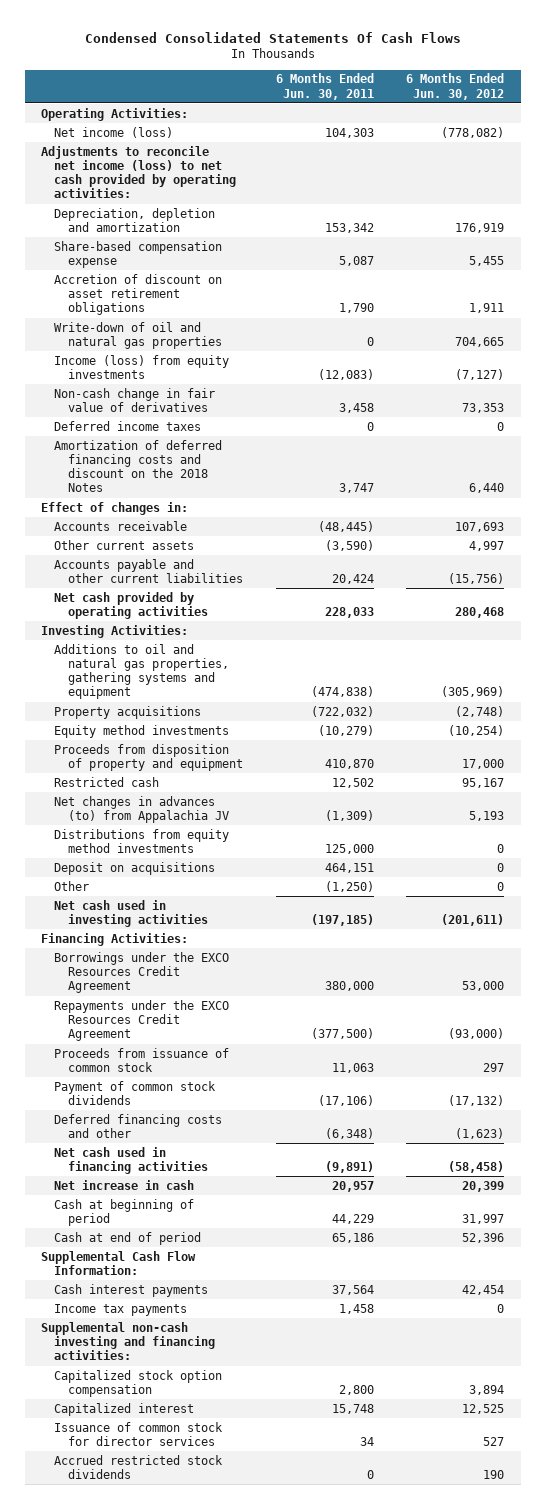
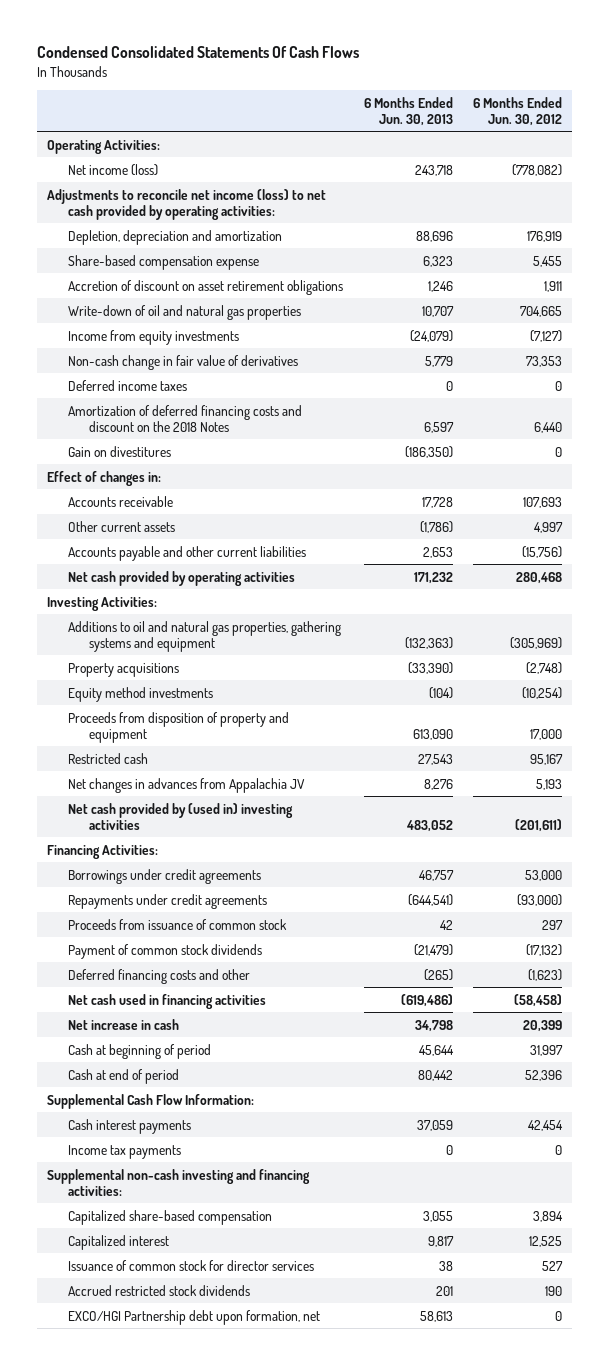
- | 6 Months Ended Jun. 30, 2011 | 6 Months Ended Jun. 30, 2012
+ | 6 Months Ended Jun. 30, 2013 | 6 Months Ended Jun. 30, 2012
- Depreciation, depletion and amortization | 153,342 | 176,919
+ Depletion, depreciation and amortization | 88,696 | 176,919
- Income (loss) from equity investments | (12,083) | (7,127)
+ Income from equity investments | (24,079) | (7,127)
+ Gain on divestitures | (186,350) | 0
- Net changes in advances (to) from Appalachia JV | (1,309) | 5,193
- Distributions from equity method investments | 125,000 | 0
- Deposit on acquisitions | 464,151 | 0
- Other | (1,250) | 0
- Net cash used in investing activities | (197,185) | (201,611)
+ Net changes in advances from Appalachia JV | 8,276 | 5,193
+ Net cash provided by (used in) investing activities | 483,052 | (201,611)
- Borrowings under the EXCO Resources Credit Agreement | 380,000 | 53,000
- Repayments under the EXCO Resources Credit Agreement | (377,500) | (93,000)
+ Borrowings under credit agreements | 46,757 | 53,000
+ Repayments under credit agreements | (644,541) | (93,000)
- Capitalized stock option compensation | 2,800 | 3,894
+ Capitalized share-based compensation | 3,055 | 3,894
+ EXCO/HGI Partnership debt upon formation, net | 58,613 | 0

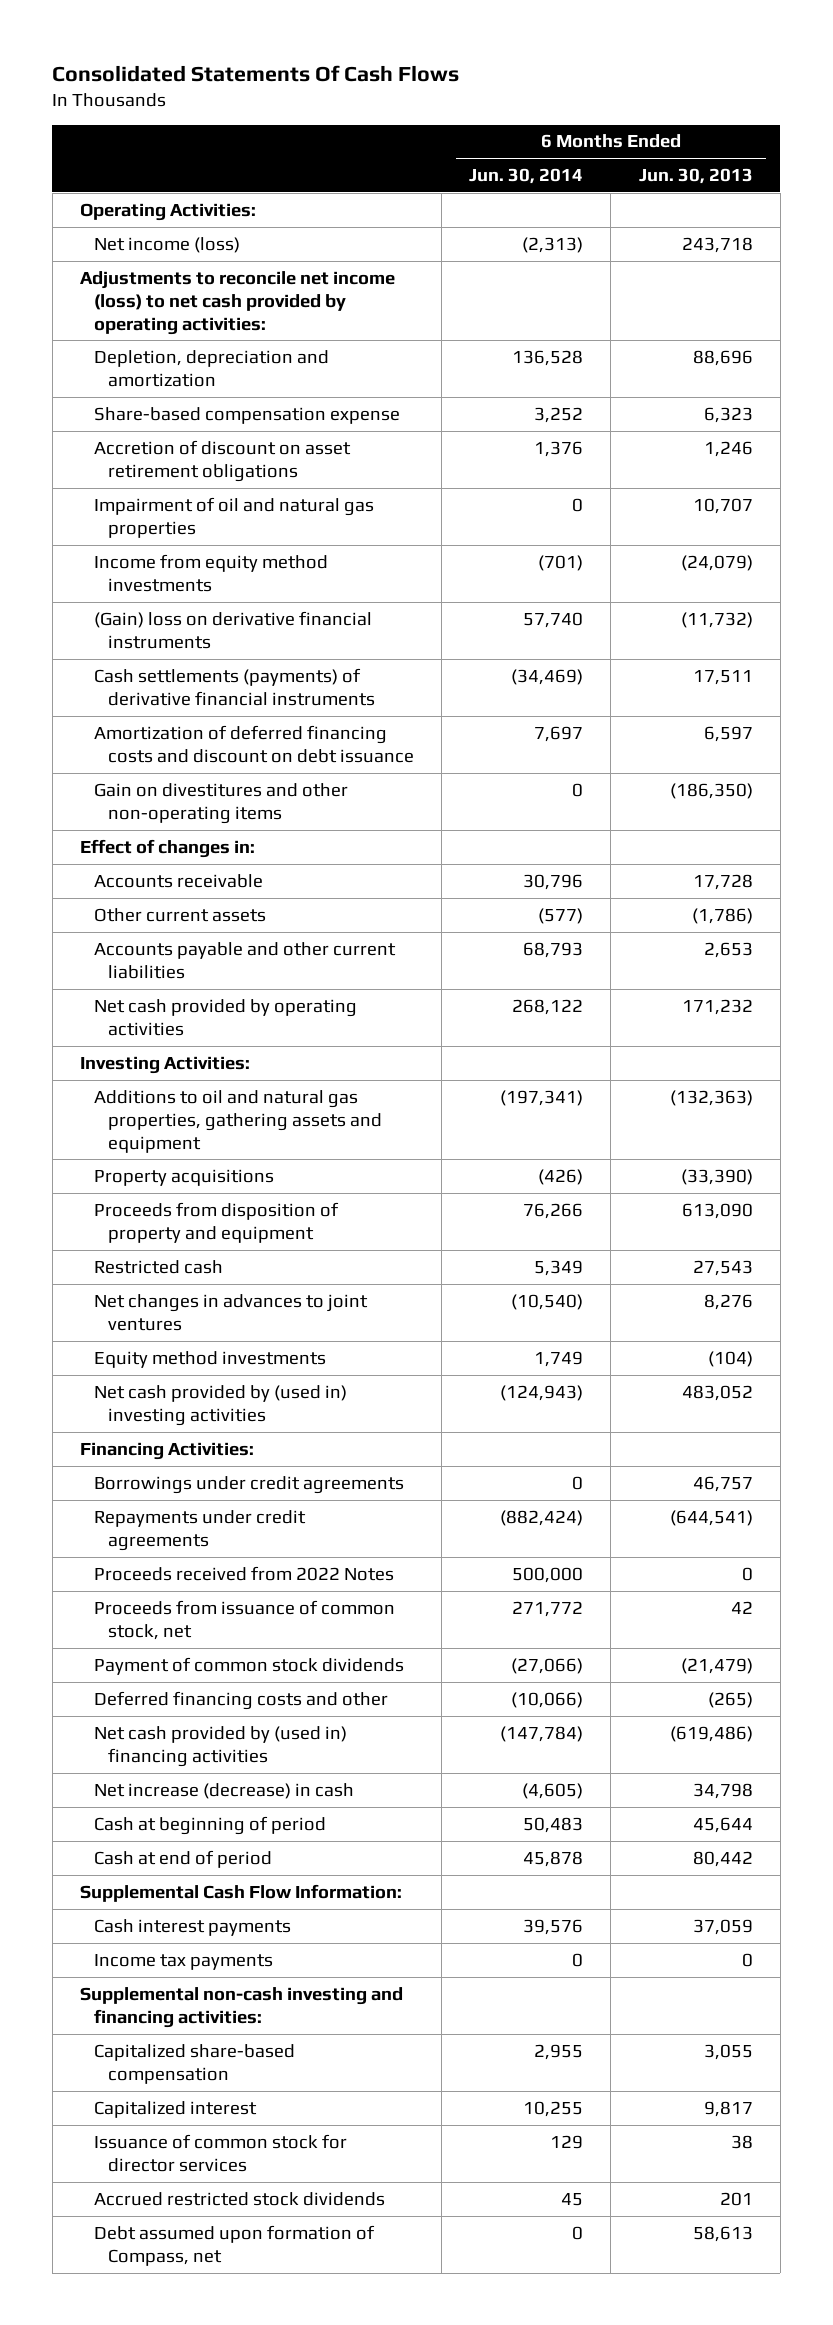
- Condensed Consolidated Statements Of Cash Flows
+ Consolidated Statements Of Cash Flows
- | 6 Months Ended Jun. 30, 2013 | 6 Months Ended Jun. 30, 2012
+ | 6 Months Ended Jun. 30, 2014 | 6 Months Ended Jun. 30, 2013
- Write-down of oil and natural gas properties | 10,707 | 704,665
- Income from equity investments | (24,079) | (7,127)
- Non-cash change in fair value of derivatives | 5,779 | 73,353
- Deferred income taxes | 0 | 0
- Amortization of deferred financing costs and discount on the 2018 Notes | 6,597 | 6,440
- Gain on divestitures | (186,350) | 0
+ Impairment of oil and natural gas properties | 0 | 10,707
+ Income from equity method investments | (701) | (24,079)
+ (Gain) loss on derivative financial instruments | 57,740 | (11,732)
+ Cash settlements (payments) of derivative financial instruments | (34,469) | 17,511
+ Amortization of deferred financing costs and discount on debt issuance | 7,697 | 6,597
+ Gain on divestitures and other non-operating items | 0 | (186,350)
- Additions to oil and natural gas properties, gathering systems and equipment | (132,363) | (305,969)
+ Additions to oil and natural gas properties, gathering assets and equipment | (197,341) | (132,363)
- Net changes in advances from Appalachia JV | 8,276 | 5,193
+ Net changes in advances to joint ventures | (10,540) | 8,276
moved down: Equity method investments | 1,749 | (104)
- Proceeds from issuance of common stock | 42 | 297
+ Proceeds received from 2022 Notes | 500,000 | 0
+ Proceeds from issuance of common stock, net | 271,772 | 42
- Net cash used in financing activities | (619,486) | (58,458)
- Net increase in cash | 34,798 | 20,399
+ Net cash provided by (used in) financing activities | (147,784) | (619,486)
+ Net increase (decrease) in cash | (4,605) | 34,798
- EXCO/HGI Partnership debt upon formation, net | 58,613 | 0
+ Debt assumed upon formation of Compass, net | 0 | 58,613

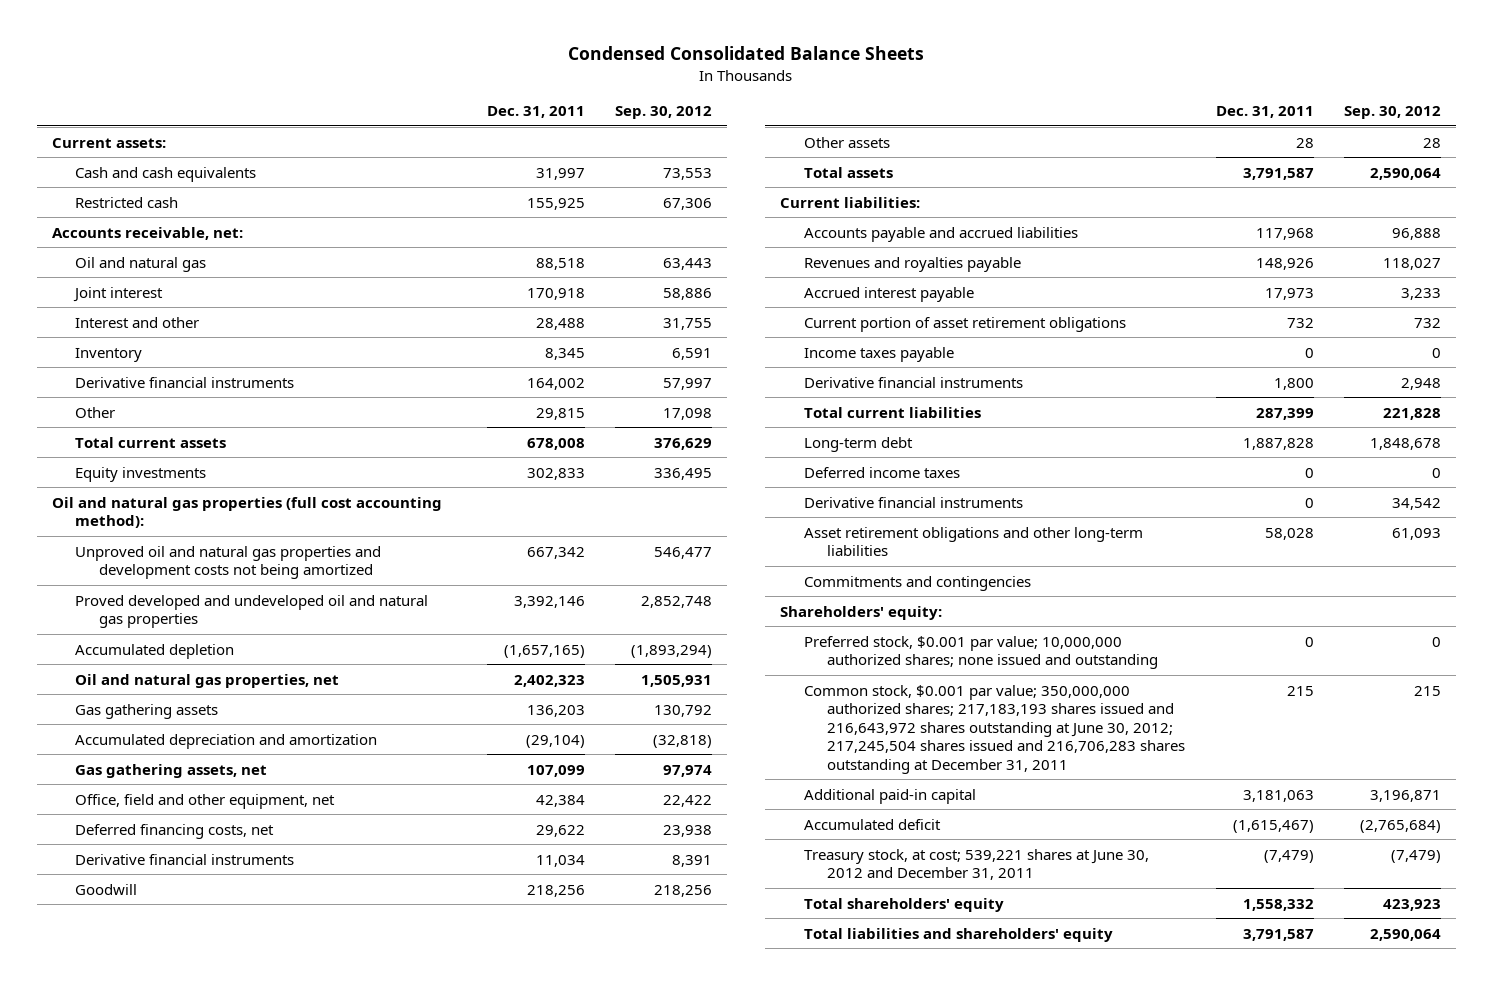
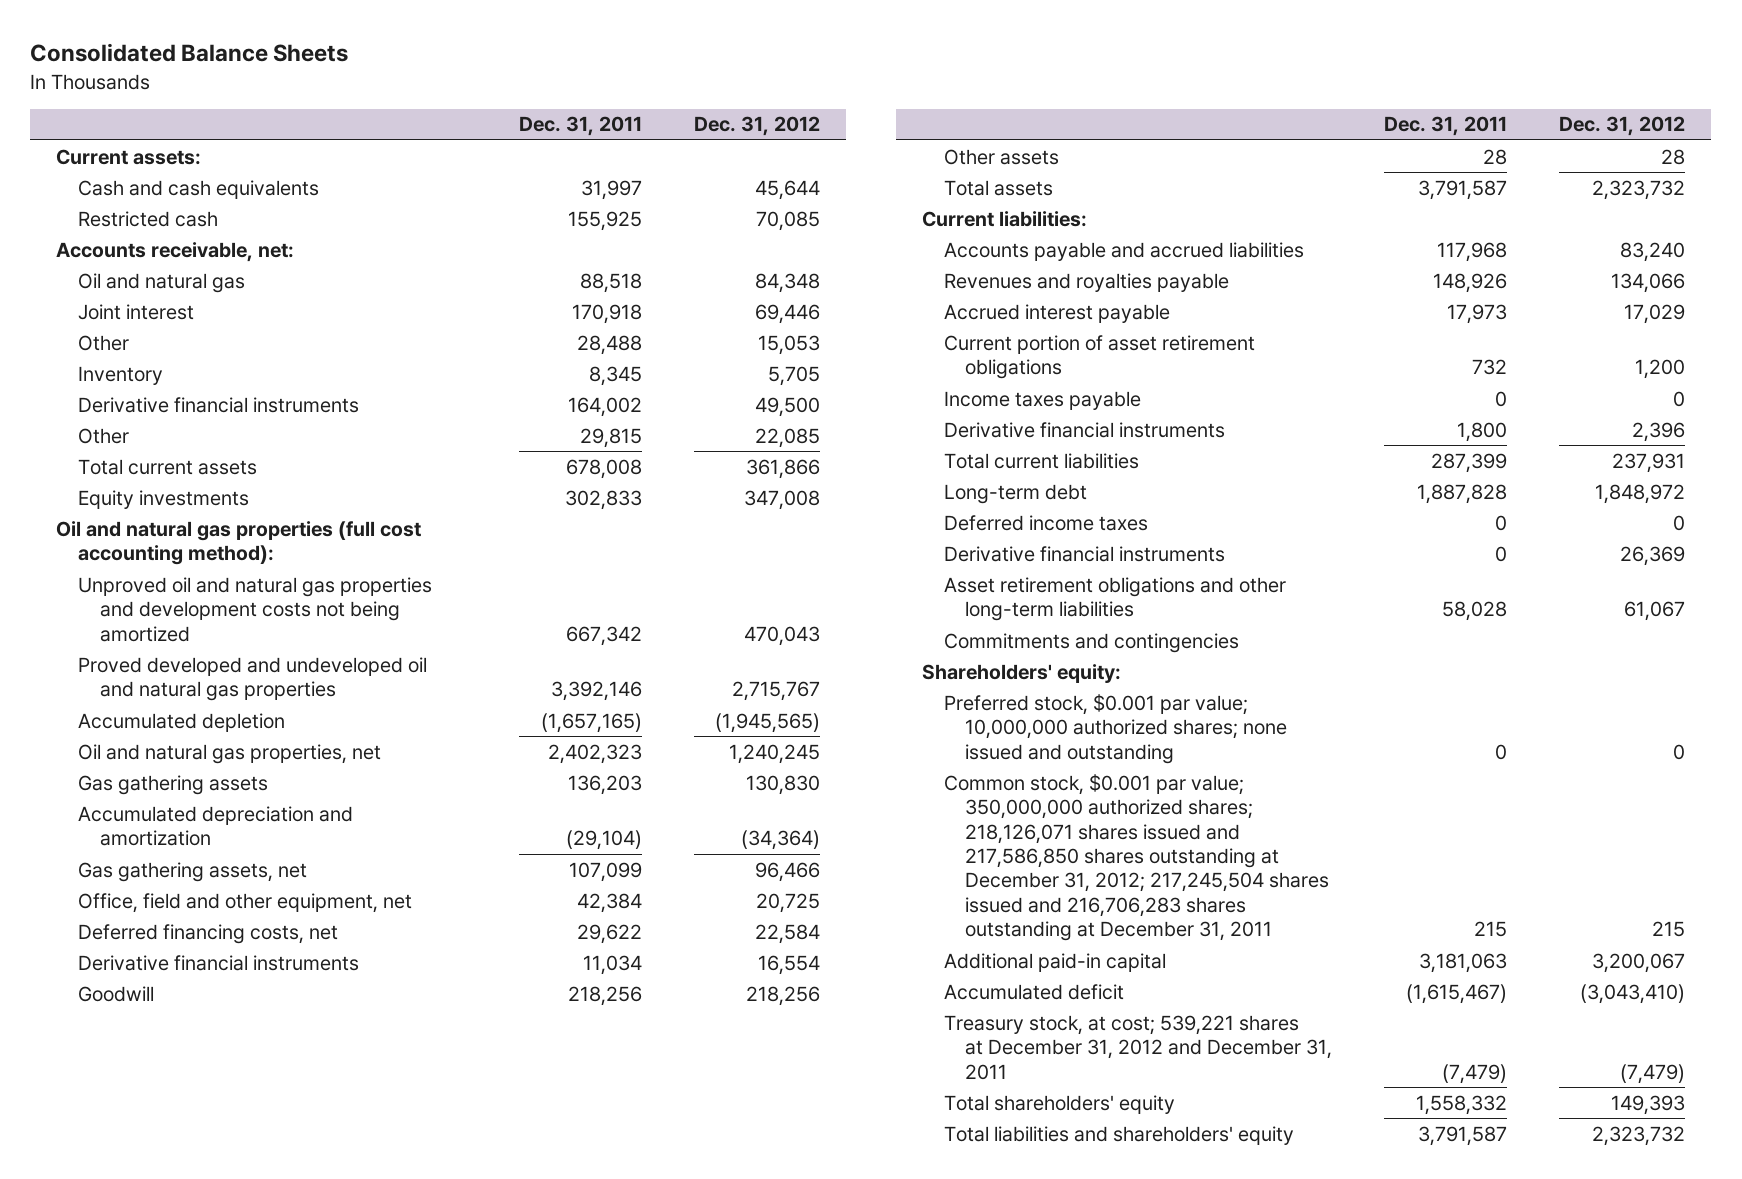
- Condensed Consolidated Balance Sheets
+ Consolidated Balance Sheets
- | Dec. 31, 2011 | Sep. 30, 2012
+ | Dec. 31, 2011 | Dec. 31, 2012
- Interest and other | 28,488 | 31,755
+ Other | 28,488 | 15,053
- Common stock, $0.001 par value; 350,000,000 authorized shares; 217,183,193 shares issued and 216,643,972 shares outstanding at June 30, 2012; 217,245,504 shares issued and 216,706,283 shares outstanding at December 31, 2011 | 215 | 215
+ Common stock, $0.001 par value; 350,000,000 authorized shares; 218,126,071 shares issued and 217,586,850 shares outstanding at December 31, 2012; 217,245,504 shares issued and 216,706,283 shares outstanding at December 31, 2011 | 215 | 215
- Treasury stock, at cost; 539,221 shares at June 30, 2012 and December 31, 2011 | (7,479) | (7,479)
+ Treasury stock, at cost; 539,221 shares at December 31, 2012 and December 31, 2011 | (7,479) | (7,479)

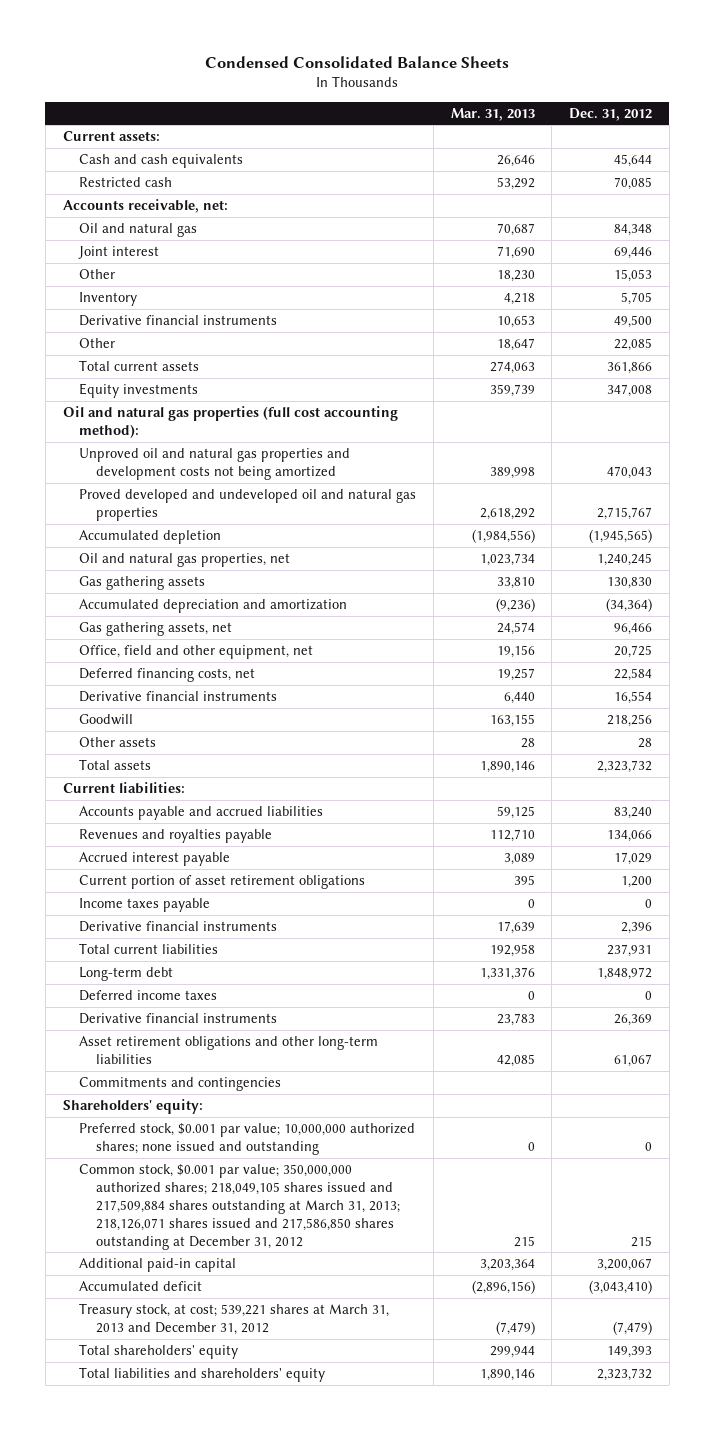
- Consolidated Balance Sheets
+ Condensed Consolidated Balance Sheets
- | Dec. 31, 2011 | Dec. 31, 2012
+ | Mar. 31, 2013 | Dec. 31, 2012
- Common stock, $0.001 par value; 350,000,000 authorized shares; 218,126,071 shares issued and 217,586,850 shares outstanding at December 31, 2012; 217,245,504 shares issued and 216,706,283 shares outstanding at December 31, 2011 | 215 | 215
+ Common stock, $0.001 par value; 350,000,000 authorized shares; 218,049,105 shares issued and 217,509,884 shares outstanding at March 31, 2013; 218,126,071 shares issued and 217,586,850 shares outstanding at December 31, 2012 | 215 | 215
- Treasury stock, at cost; 539,221 shares at December 31, 2012 and December 31, 2011 | (7,479) | (7,479)
+ Treasury stock, at cost; 539,221 shares at March 31, 2013 and December 31, 2012 | (7,479) | (7,479)

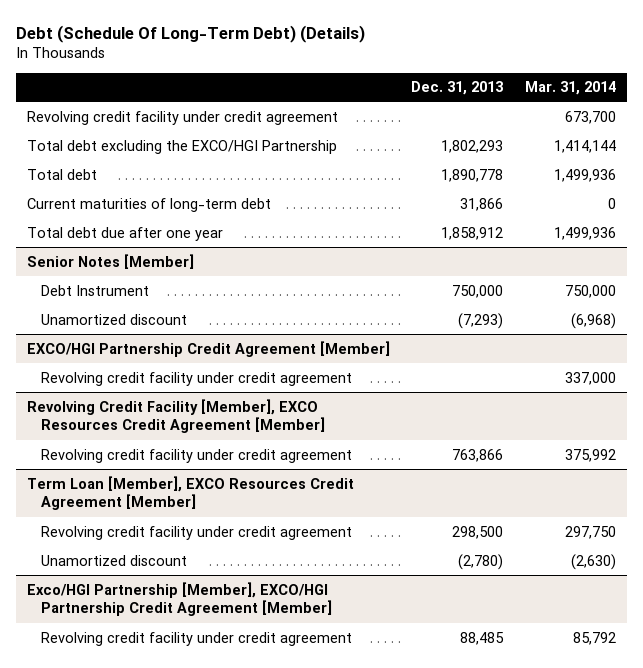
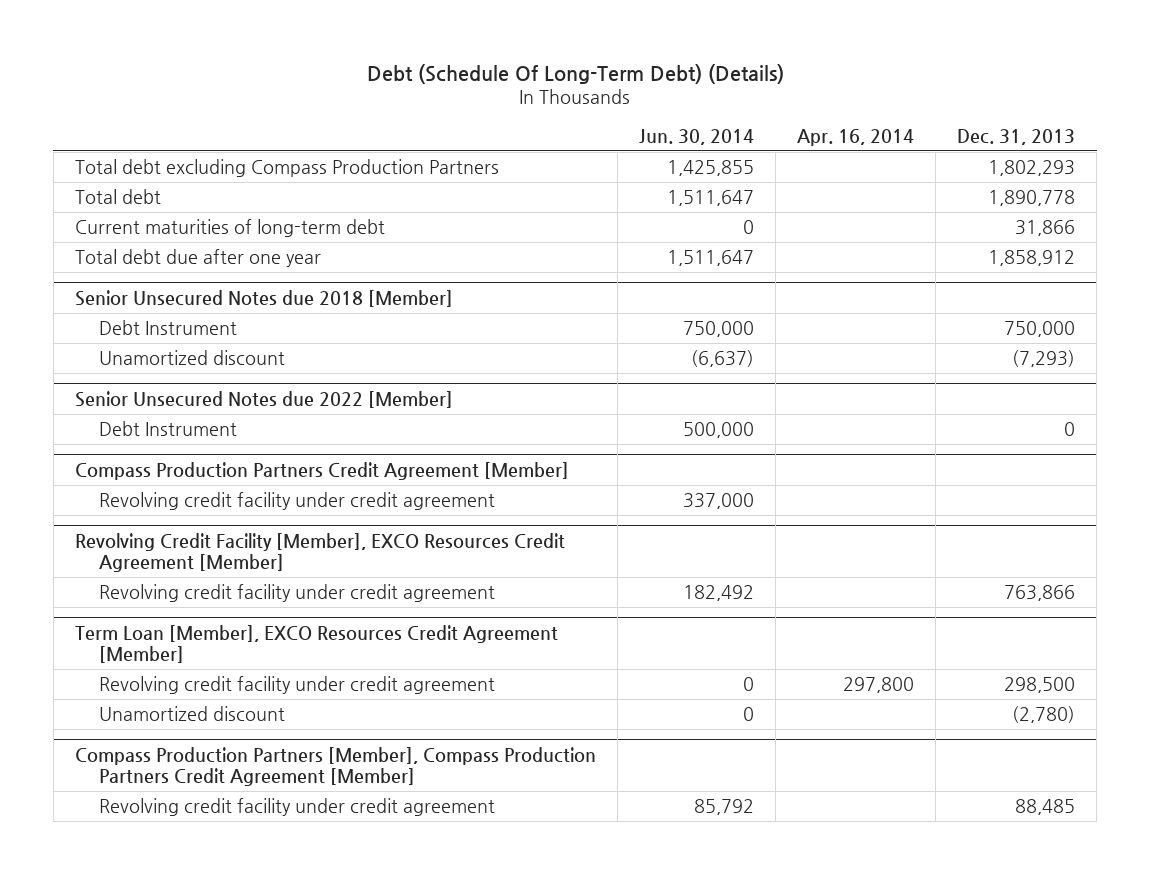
- | Dec. 31, 2013 | Mar. 31, 2014
+ | Jun. 30, 2014 | Apr. 16, 2014 | Dec. 31, 2013
- Revolving credit facility under credit agreement | | 673,700
- Total debt excluding the EXCO/HGI Partnership | 1,802,293 | 1,414,144
+ Total debt excluding Compass Production Partners | 1,425,855 | | 1,802,293
- Senior Notes [Member]
+ Senior Unsecured Notes due 2018 [Member]
- EXCO/HGI Partnership Credit Agreement [Member]
+ Senior Unsecured Notes due 2022 [Member]
+ Debt Instrument | 500,000 | | 0
+ Compass Production Partners Credit Agreement [Member]
- Exco/HGI Partnership [Member], EXCO/HGI Partnership Credit Agreement [Member]
+ Compass Production Partners [Member], Compass Production Partners Credit Agreement [Member]

